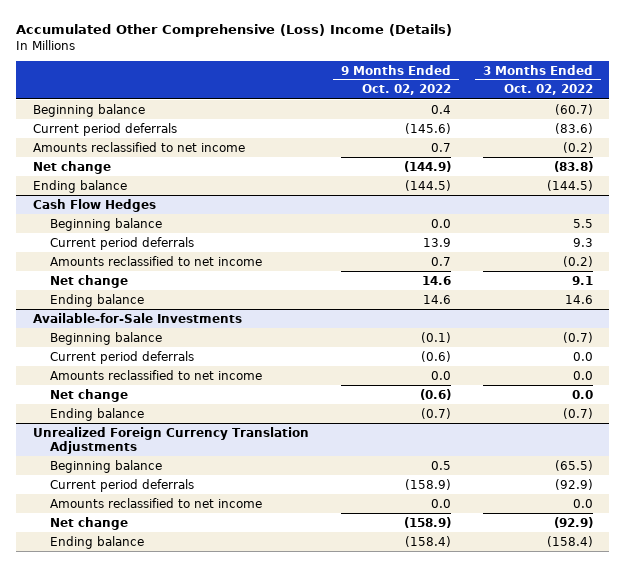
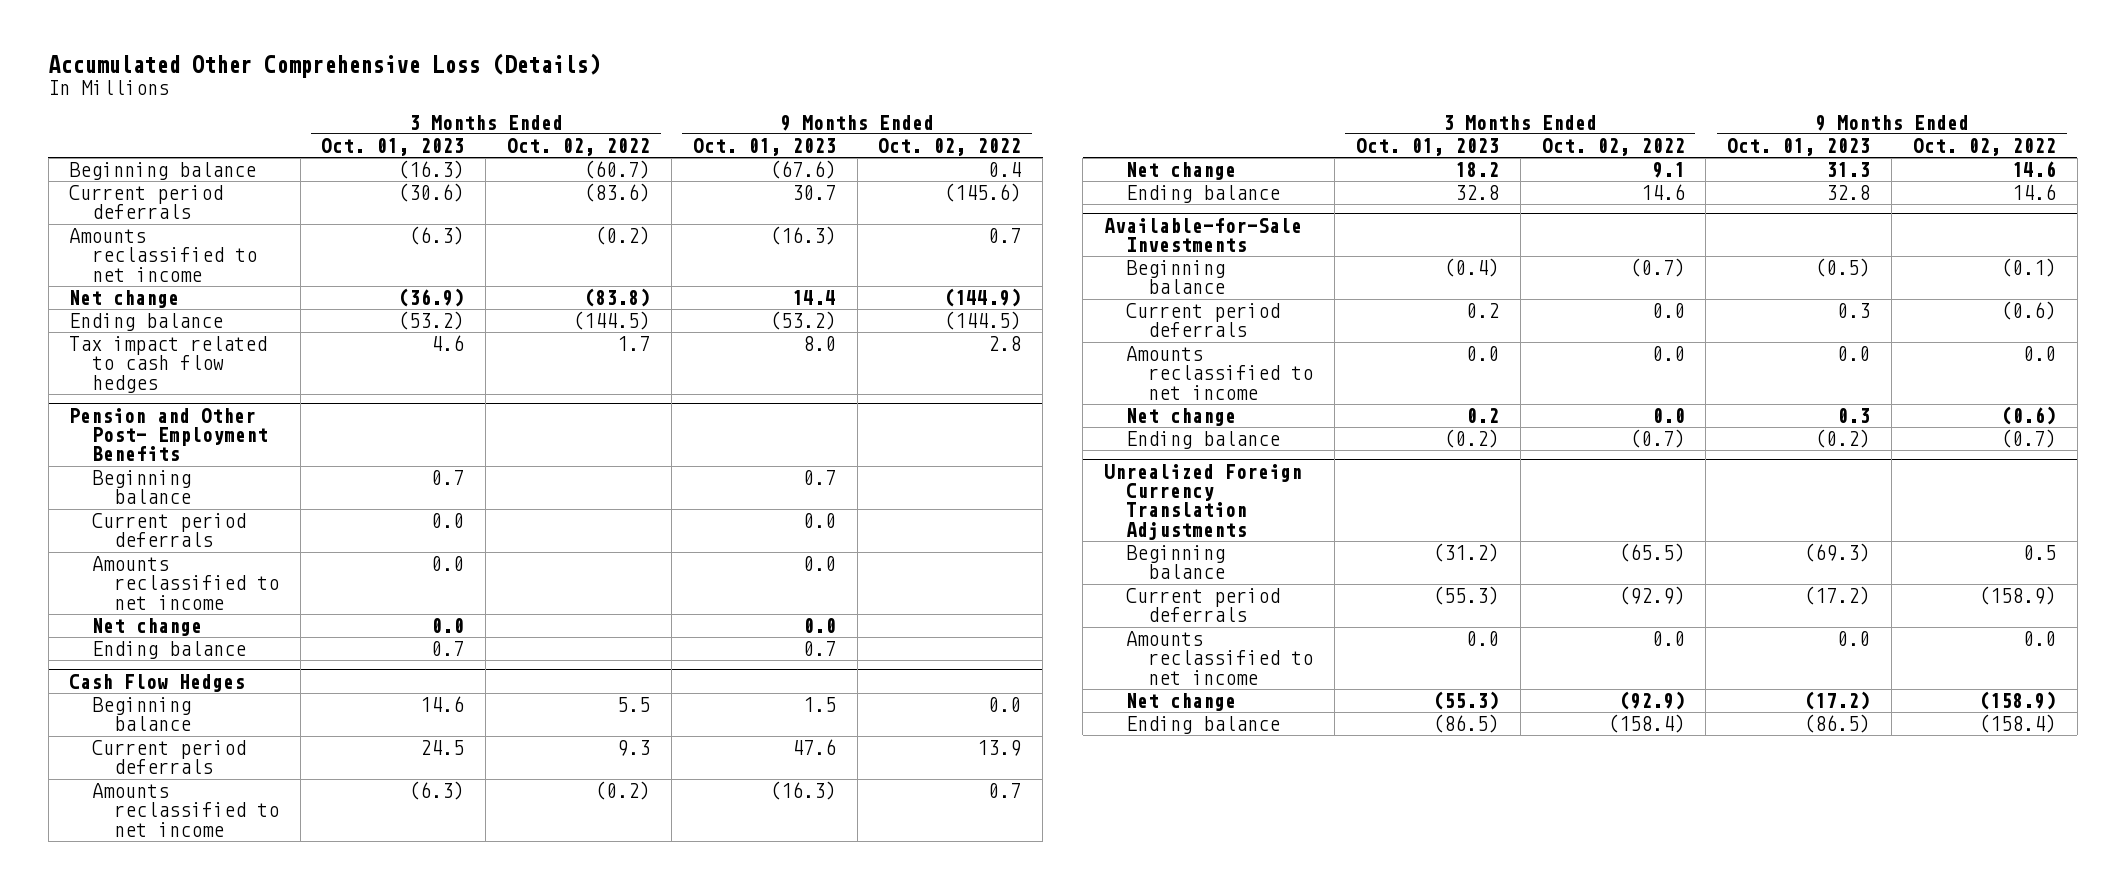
- Accumulated Other Comprehensive (Loss) Income (Details)
+ Accumulated Other Comprehensive Loss (Details)
- | 9 Months Ended Oct. 02, 2022 | 3 Months Ended Oct. 02, 2022
+ | 3 Months Ended Oct. 01, 2023 | 3 Months Ended Oct. 02, 2022 | 9 Months Ended Oct. 01, 2023 | 9 Months Ended Oct. 02, 2022
+ Tax impact related to cash flow hedges | 4.6 | 1.7 | 8.0 | 2.8
+ Pension and Other Post- Employment Benefits
+ Beginning balance | 0.7 | | 0.7 |
+ Current period deferrals | 0.0 | | 0.0 |
+ Amounts reclassified to net income | 0.0 | | 0.0 |
+ Net change | 0.0 | | 0.0 |
+ Ending balance | 0.7 | | 0.7 |

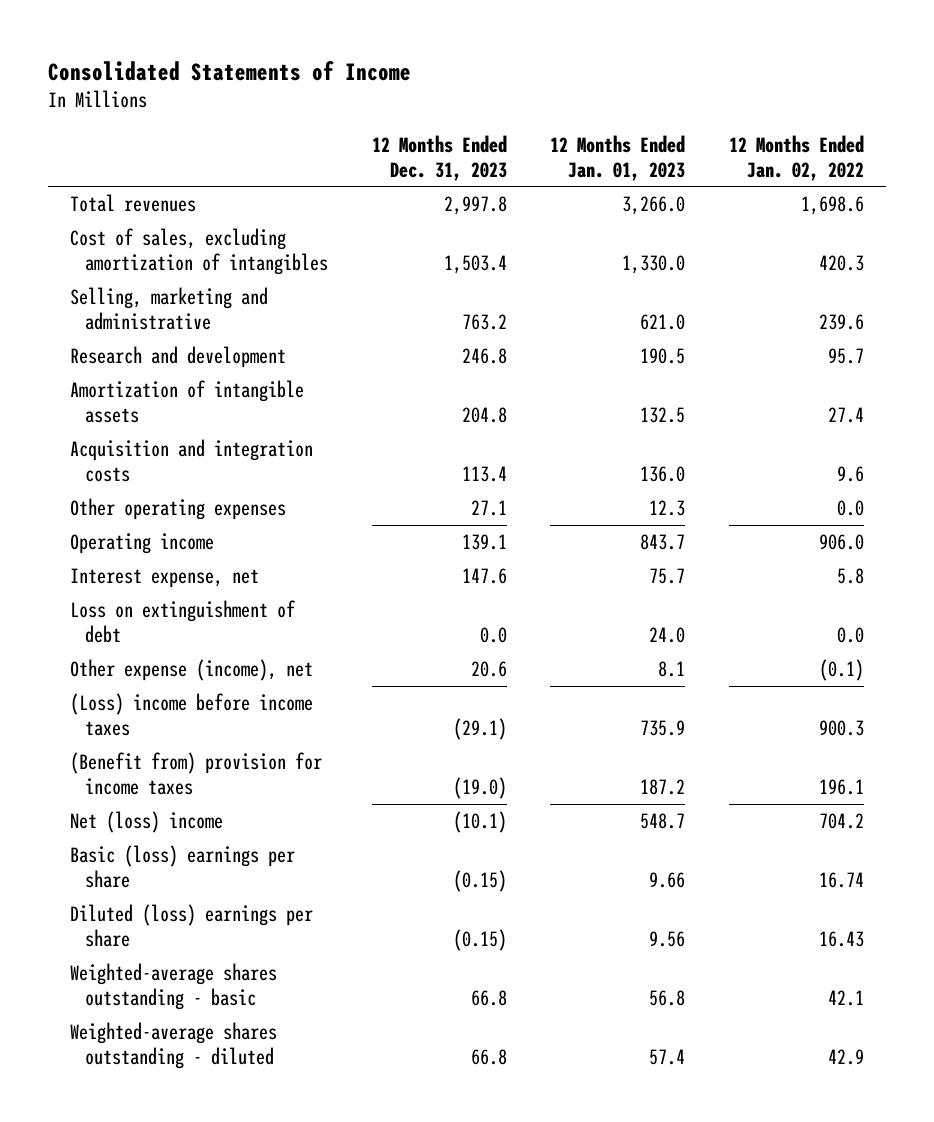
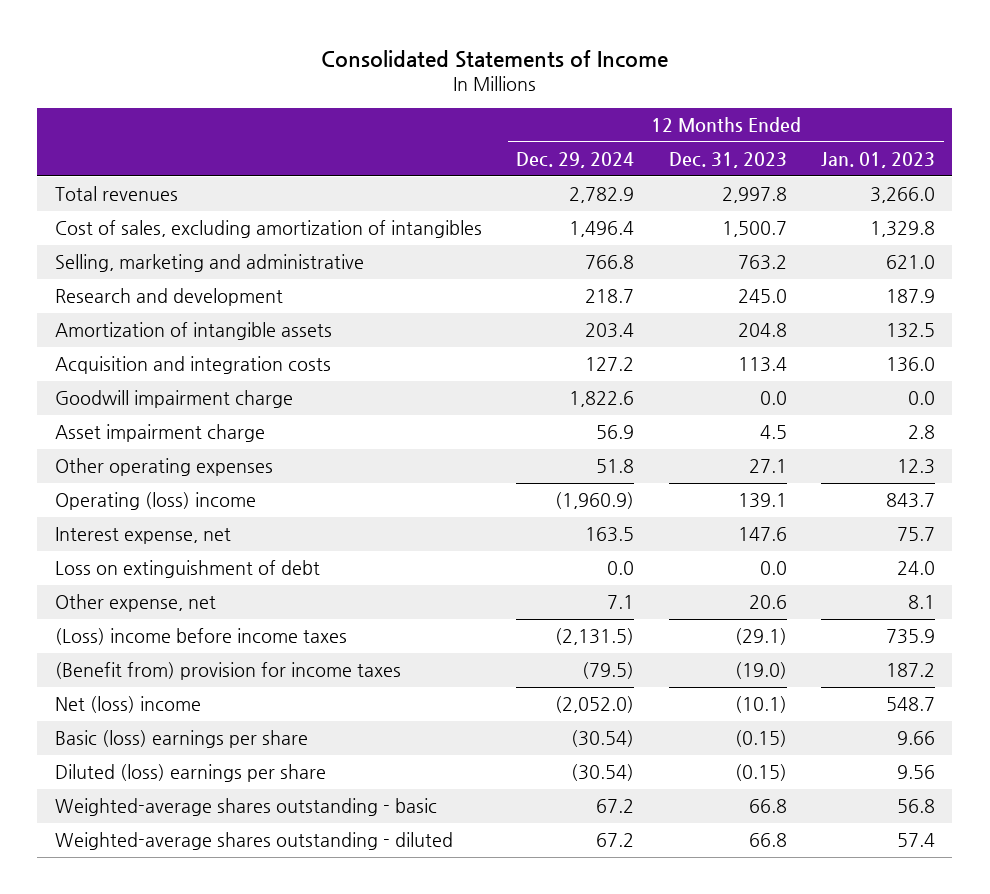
- | 12 Months Ended Dec. 31, 2023 | 12 Months Ended Jan. 01, 2023 | 12 Months Ended Jan. 02, 2022
+ | 12 Months Ended Dec. 29, 2024 | 12 Months Ended Dec. 31, 2023 | 12 Months Ended Jan. 01, 2023
- Cost of sales, excluding amortization of intangibles | 1,503.4 | 1,330.0 | 420.3
+ Cost of sales, excluding amortization of intangibles | 1,496.4 | 1,500.7 | 1,329.8
- Research and development | 246.8 | 190.5 | 95.7
+ Research and development | 218.7 | 245.0 | 187.9
+ Goodwill impairment charge | 1,822.6 | 0.0 | 0.0
+ Asset impairment charge | 56.9 | 4.5 | 2.8
- Operating income | 139.1 | 843.7 | 906.0
+ Operating (loss) income | (1,960.9) | 139.1 | 843.7
- Other expense (income), net | 20.6 | 8.1 | (0.1)
+ Other expense, net | 7.1 | 20.6 | 8.1

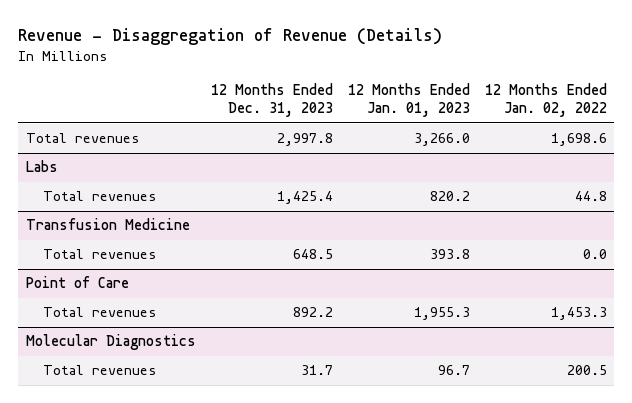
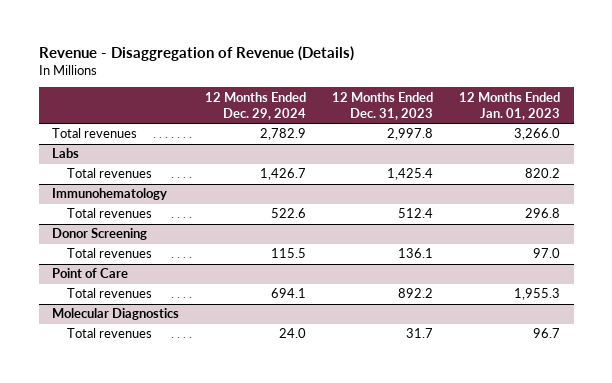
- | 12 Months Ended Dec. 31, 2023 | 12 Months Ended Jan. 01, 2023 | 12 Months Ended Jan. 02, 2022
+ | 12 Months Ended Dec. 29, 2024 | 12 Months Ended Dec. 31, 2023 | 12 Months Ended Jan. 01, 2023
- Transfusion Medicine
- Total revenues | 648.5 | 393.8 | 0.0
+ Immunohematology
+ Total revenues | 522.6 | 512.4 | 296.8
+ Donor Screening
+ Total revenues | 115.5 | 136.1 | 97.0

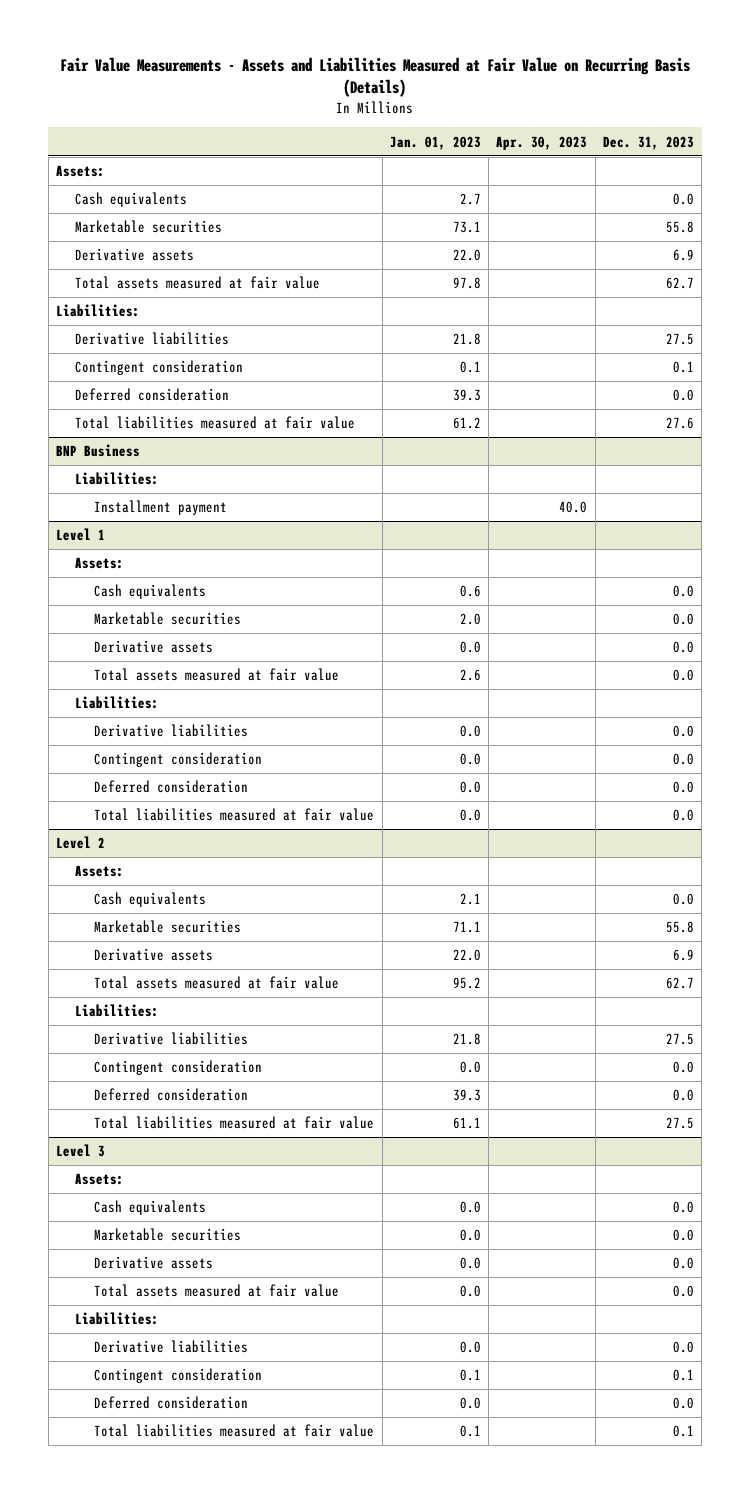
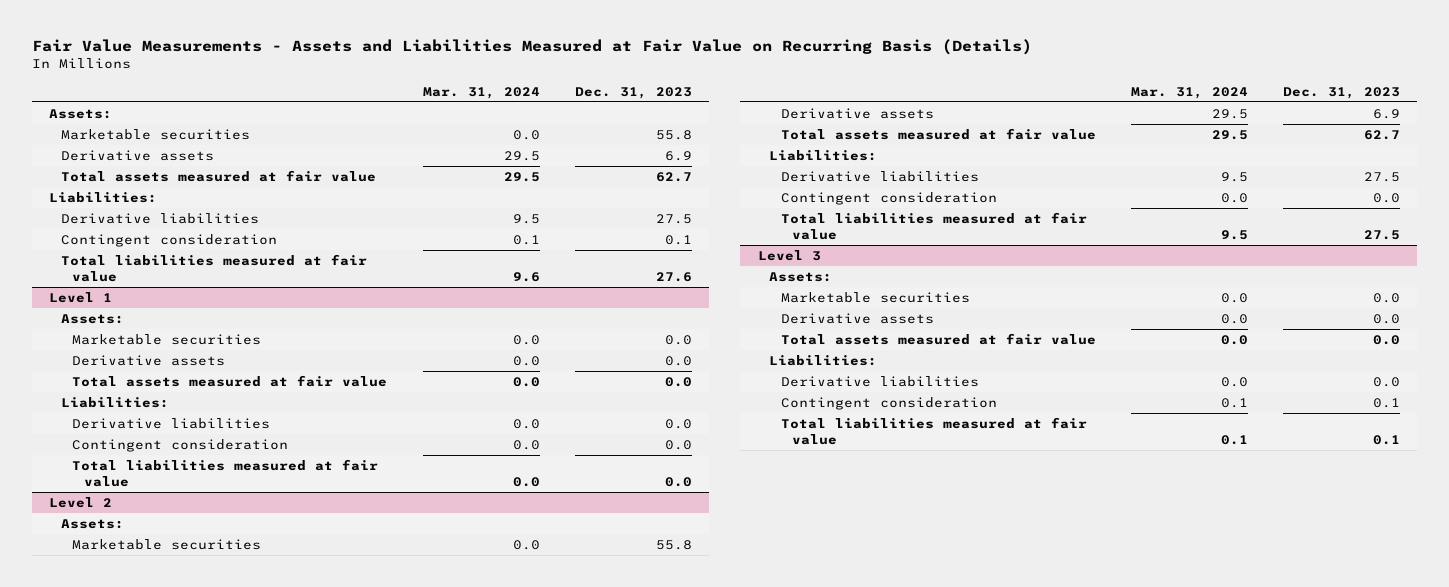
- | Jan. 01, 2023 | Apr. 30, 2023 | Dec. 31, 2023
+ | Mar. 31, 2024 | Dec. 31, 2023
- Cash equivalents | 2.7 | | 0.0
- Deferred consideration | 39.3 | | 0.0
- BNP Business
- Liabilities:
- Installment payment | | 40.0 |
@ Level 1
- Cash equivalents | 0.6 | | 0.0
- Deferred consideration | 0.0 | | 0.0
@ Level 2
- Cash equivalents | 2.1 | | 0.0
- Deferred consideration | 39.3 | | 0.0
@ Level 3
- Cash equivalents | 0.0 | | 0.0
- Deferred consideration | 0.0 | | 0.0

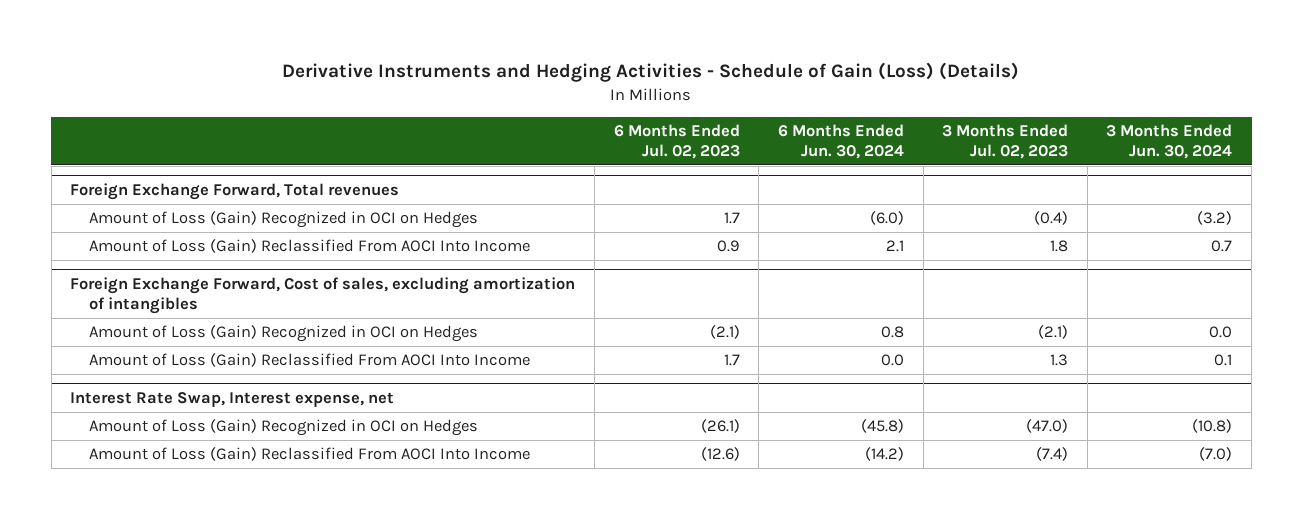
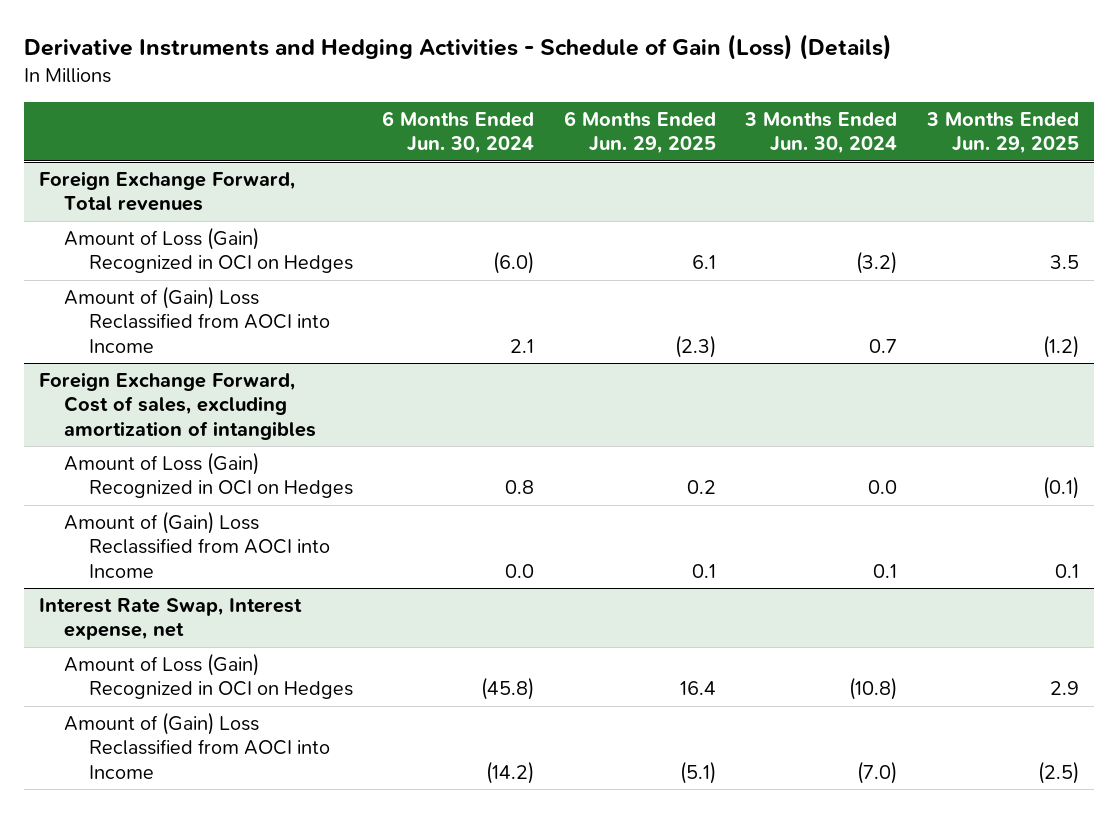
- | 6 Months Ended Jul. 02, 2023 | 6 Months Ended Jun. 30, 2024 | 3 Months Ended Jul. 02, 2023 | 3 Months Ended Jun. 30, 2024
+ | 6 Months Ended Jun. 30, 2024 | 6 Months Ended Jun. 29, 2025 | 3 Months Ended Jun. 30, 2024 | 3 Months Ended Jun. 29, 2025
@ Foreign Exchange Forward, Total revenues
- Amount of Loss (Gain) Reclassified From AOCI Into Income | 0.9 | 2.1 | 1.8 | 0.7
+ Amount of (Gain) Loss Reclassified from AOCI into Income | 2.1 | (2.3) | 0.7 | (1.2)
@ Foreign Exchange Forward, Cost of sales, excluding amortization of intangibles
- Amount of Loss (Gain) Reclassified From AOCI Into Income | 1.7 | 0.0 | 1.3 | 0.1
+ Amount of (Gain) Loss Reclassified from AOCI into Income | 0.0 | 0.1 | 0.1 | 0.1
@ Interest Rate Swap, Interest expense, net
- Amount of Loss (Gain) Reclassified From AOCI Into Income | (12.6) | (14.2) | (7.4) | (7.0)
+ Amount of (Gain) Loss Reclassified from AOCI into Income | (14.2) | (5.1) | (7.0) | (2.5)

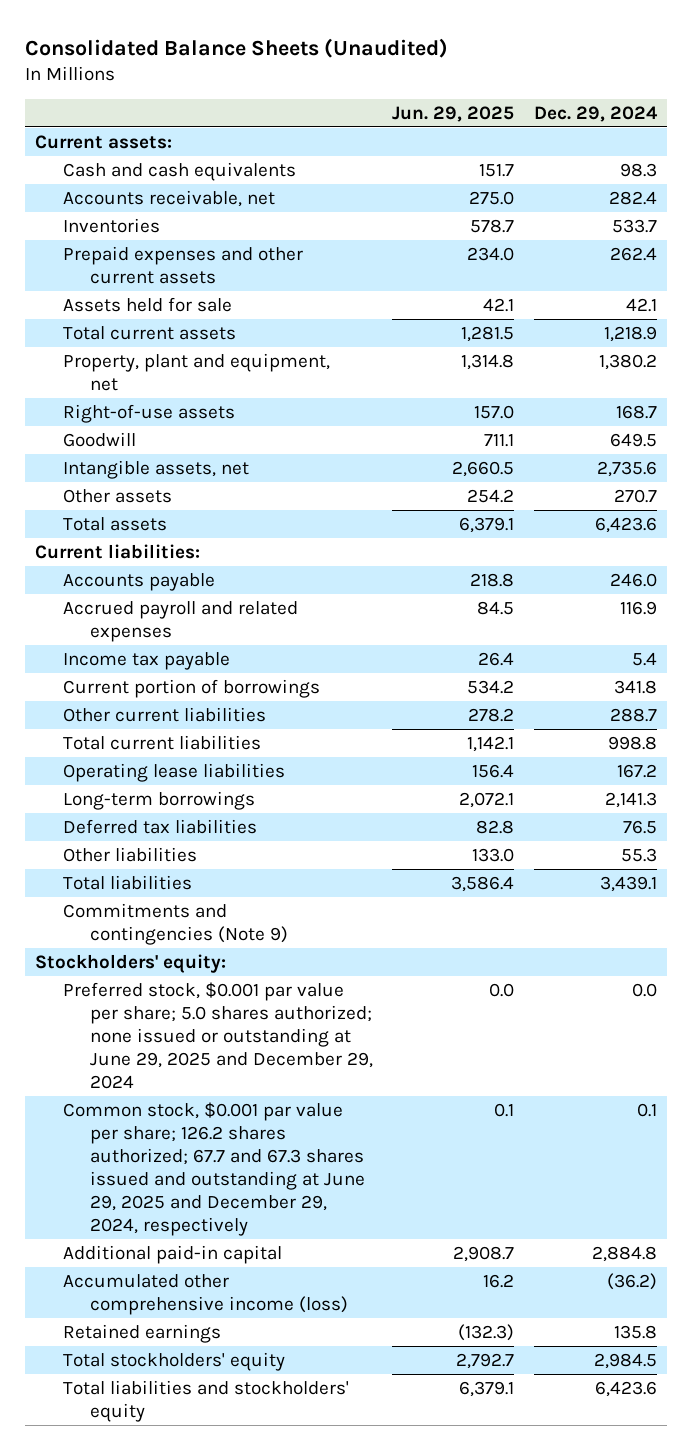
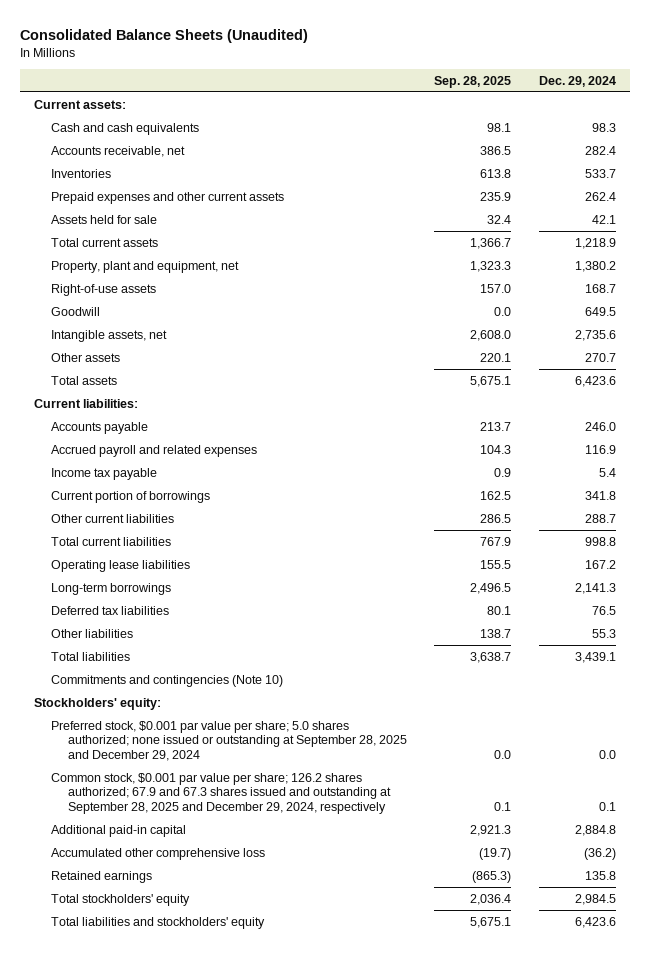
- | Jun. 29, 2025 | Dec. 29, 2024
+ | Sep. 28, 2025 | Dec. 29, 2024
- Commitments and contingencies (Note 9)
+ Commitments and contingencies (Note 10)
- Preferred stock, $0.001 par value per share; 5.0 shares authorized; none issued or outstanding at June 29, 2025 and December 29, 2024 | 0.0 | 0.0
- Common stock, $0.001 par value per share; 126.2 shares authorized; 67.7 and 67.3 shares issued and outstanding at June 29, 2025 and December 29, 2024, respectively | 0.1 | 0.1
+ Preferred stock, $0.001 par value per share; 5.0 shares authorized; none issued or outstanding at September 28, 2025 and December 29, 2024 | 0.0 | 0.0
+ Common stock, $0.001 par value per share; 126.2 shares authorized; 67.9 and 67.3 shares issued and outstanding at September 28, 2025 and December 29, 2024, respectively | 0.1 | 0.1
- Accumulated other comprehensive income (loss) | 16.2 | (36.2)
+ Accumulated other comprehensive loss | (19.7) | (36.2)

